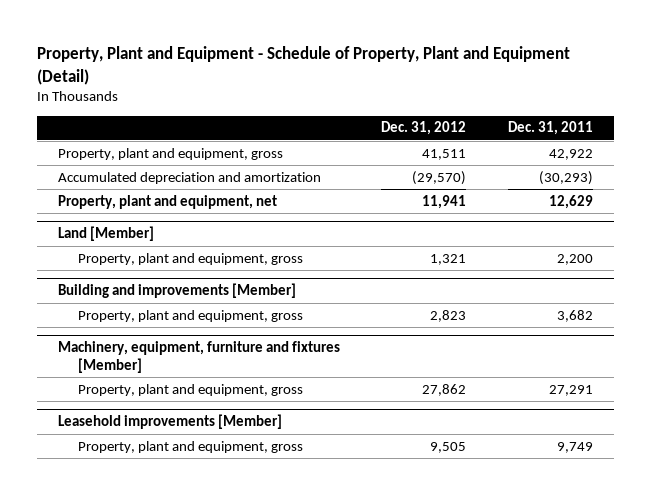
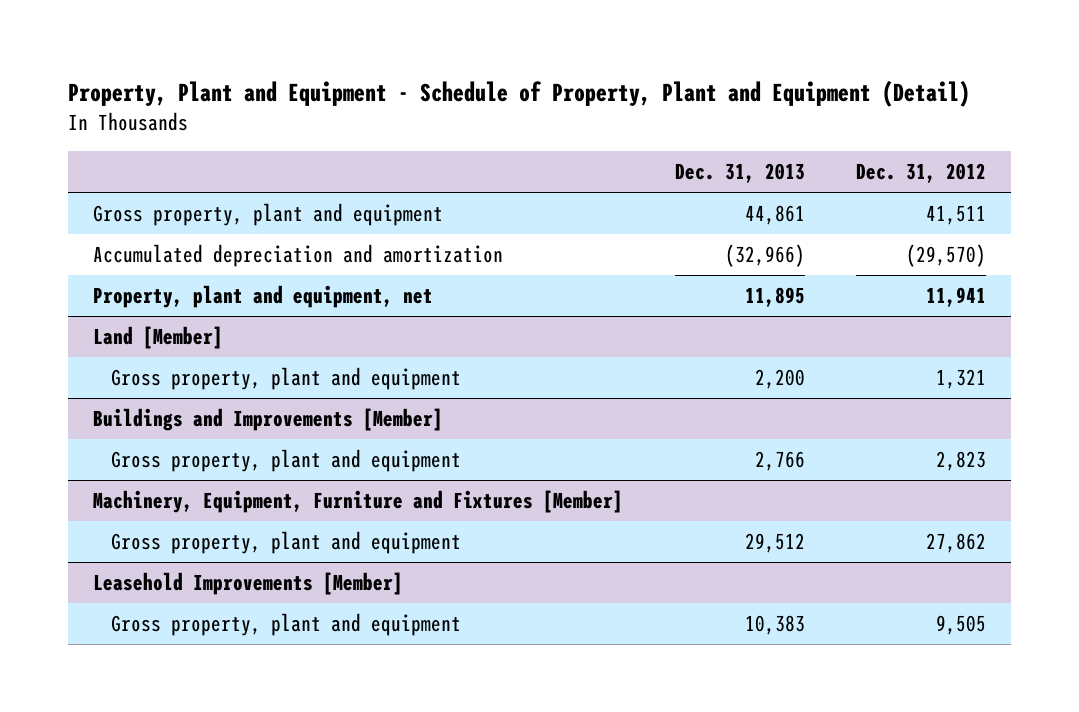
- | Dec. 31, 2012 | Dec. 31, 2011
+ | Dec. 31, 2013 | Dec. 31, 2012
- Property, plant and equipment, gross | 41,511 | 42,922
+ Gross property, plant and equipment | 44,861 | 41,511
@ Land [Member]
- Property, plant and equipment, gross | 1,321 | 2,200
- Building and improvements [Member]
- Property, plant and equipment, gross | 2,823 | 3,682
- Machinery, equipment, furniture and fixtures [Member]
- Property, plant and equipment, gross | 27,862 | 27,291
- Leasehold improvements [Member]
- Property, plant and equipment, gross | 9,505 | 9,749
@ Land [Member]
+ Gross property, plant and equipment | 2,200 | 1,321
+ Buildings and Improvements [Member]
+ Gross property, plant and equipment | 2,766 | 2,823
+ Machinery, Equipment, Furniture and Fixtures [Member]
+ Gross property, plant and equipment | 29,512 | 27,862
+ Leasehold Improvements [Member]
+ Gross property, plant and equipment | 10,383 | 9,505

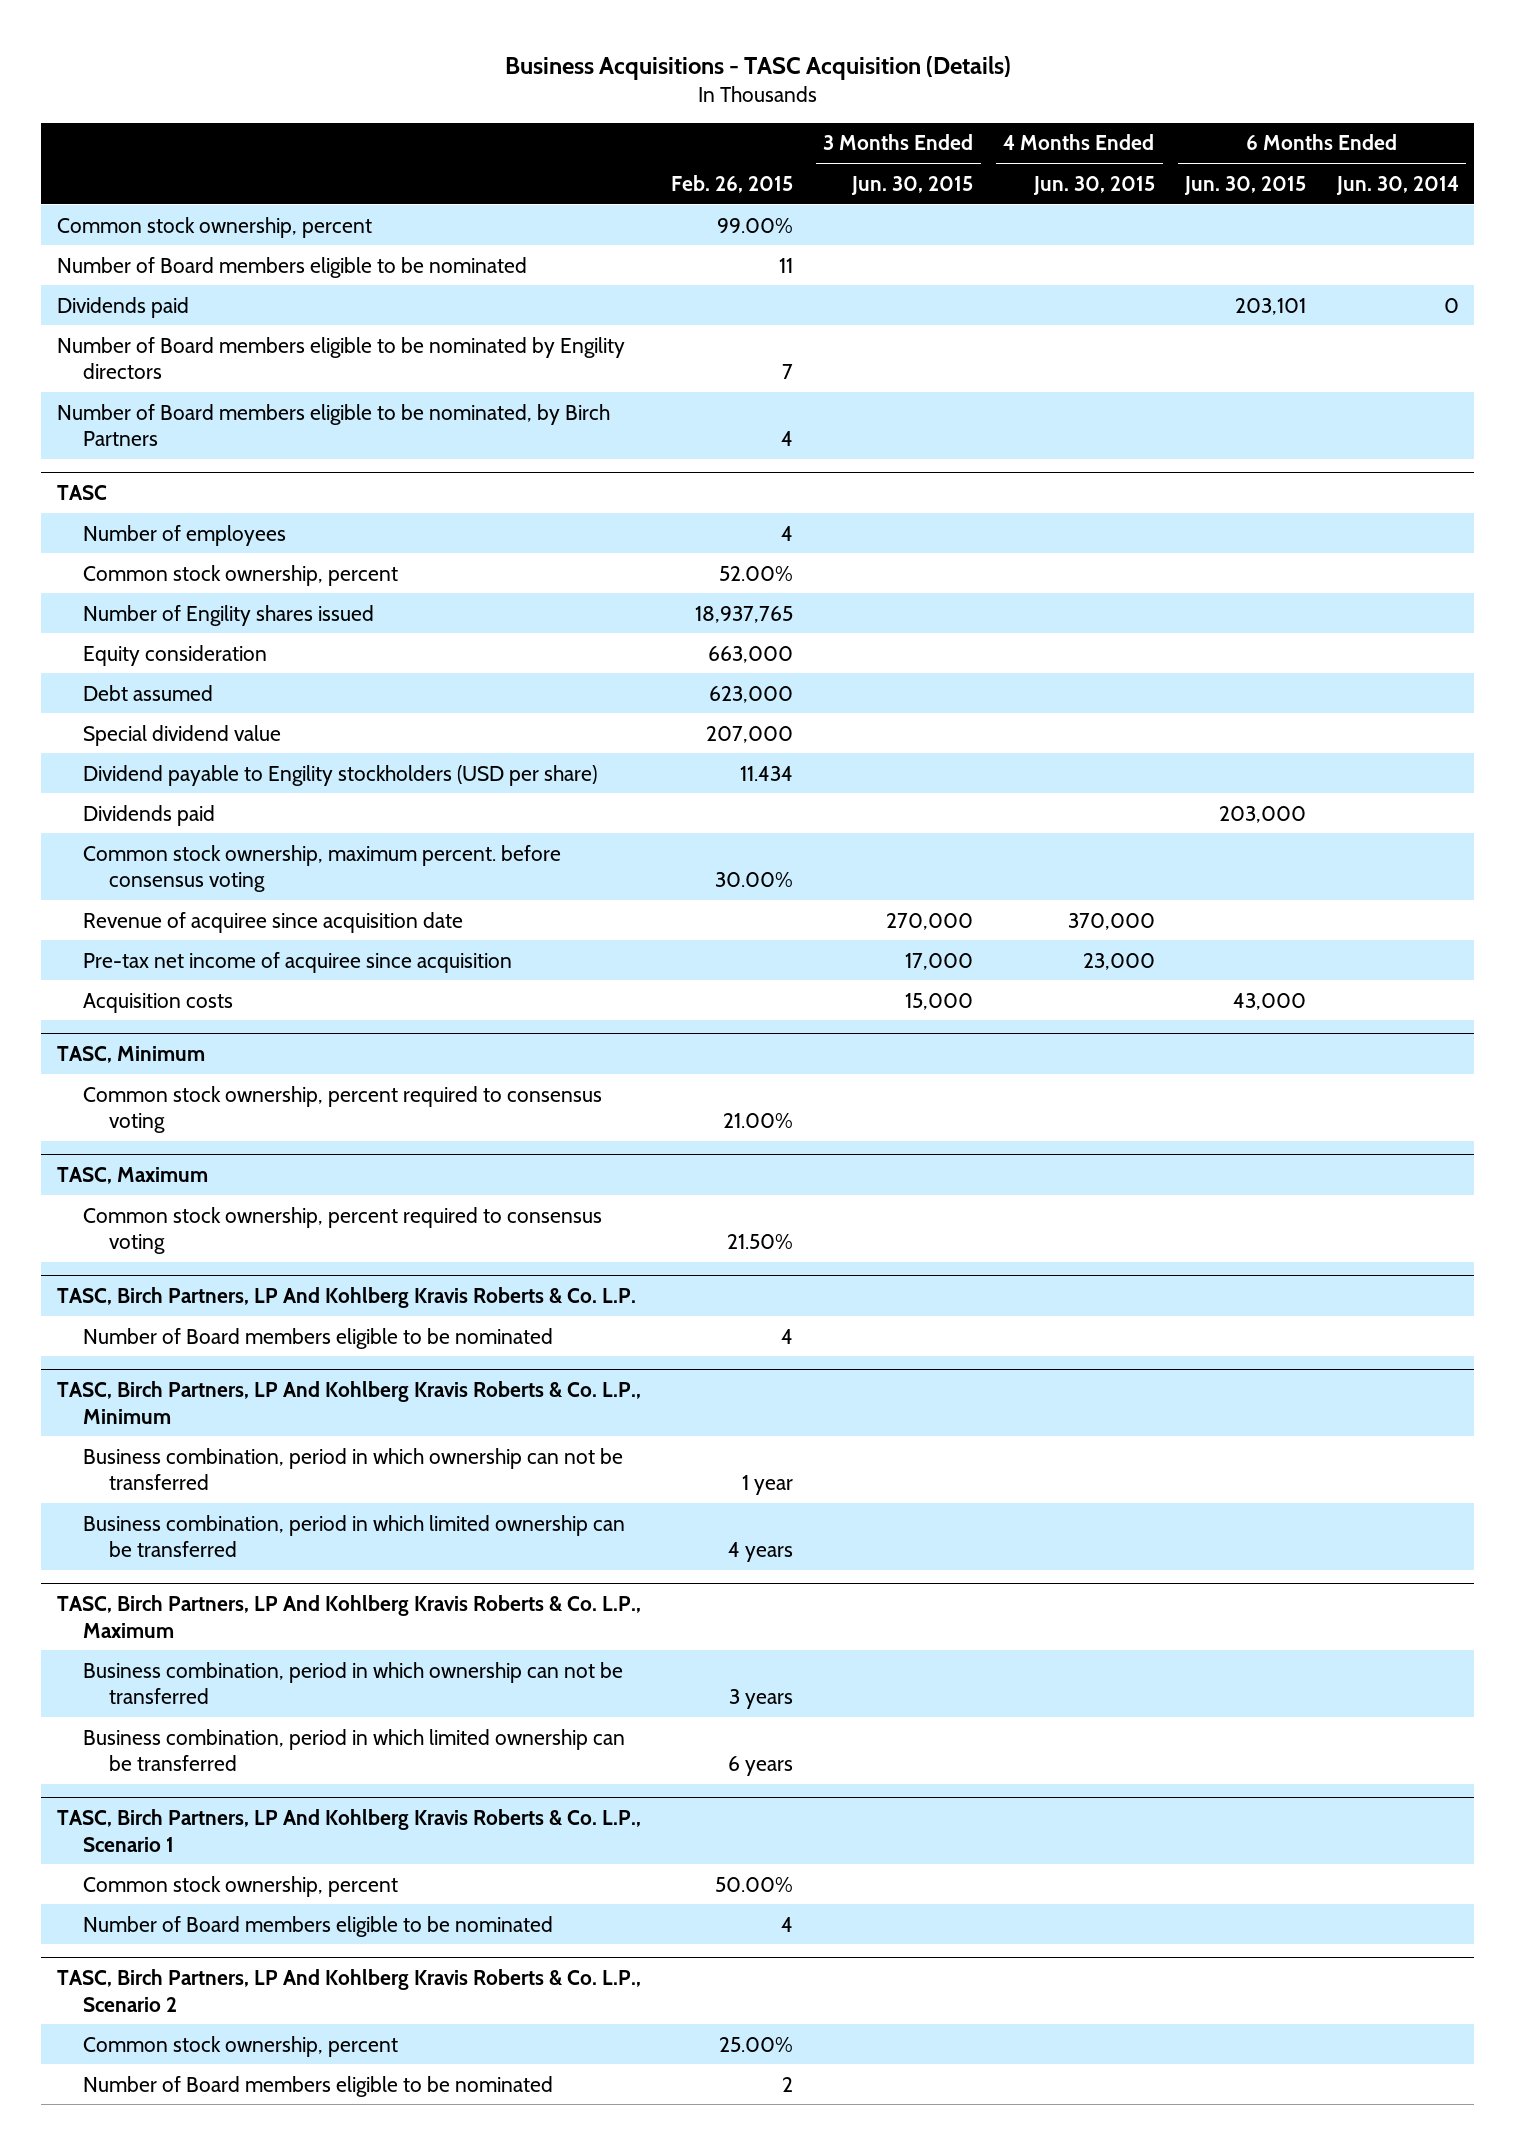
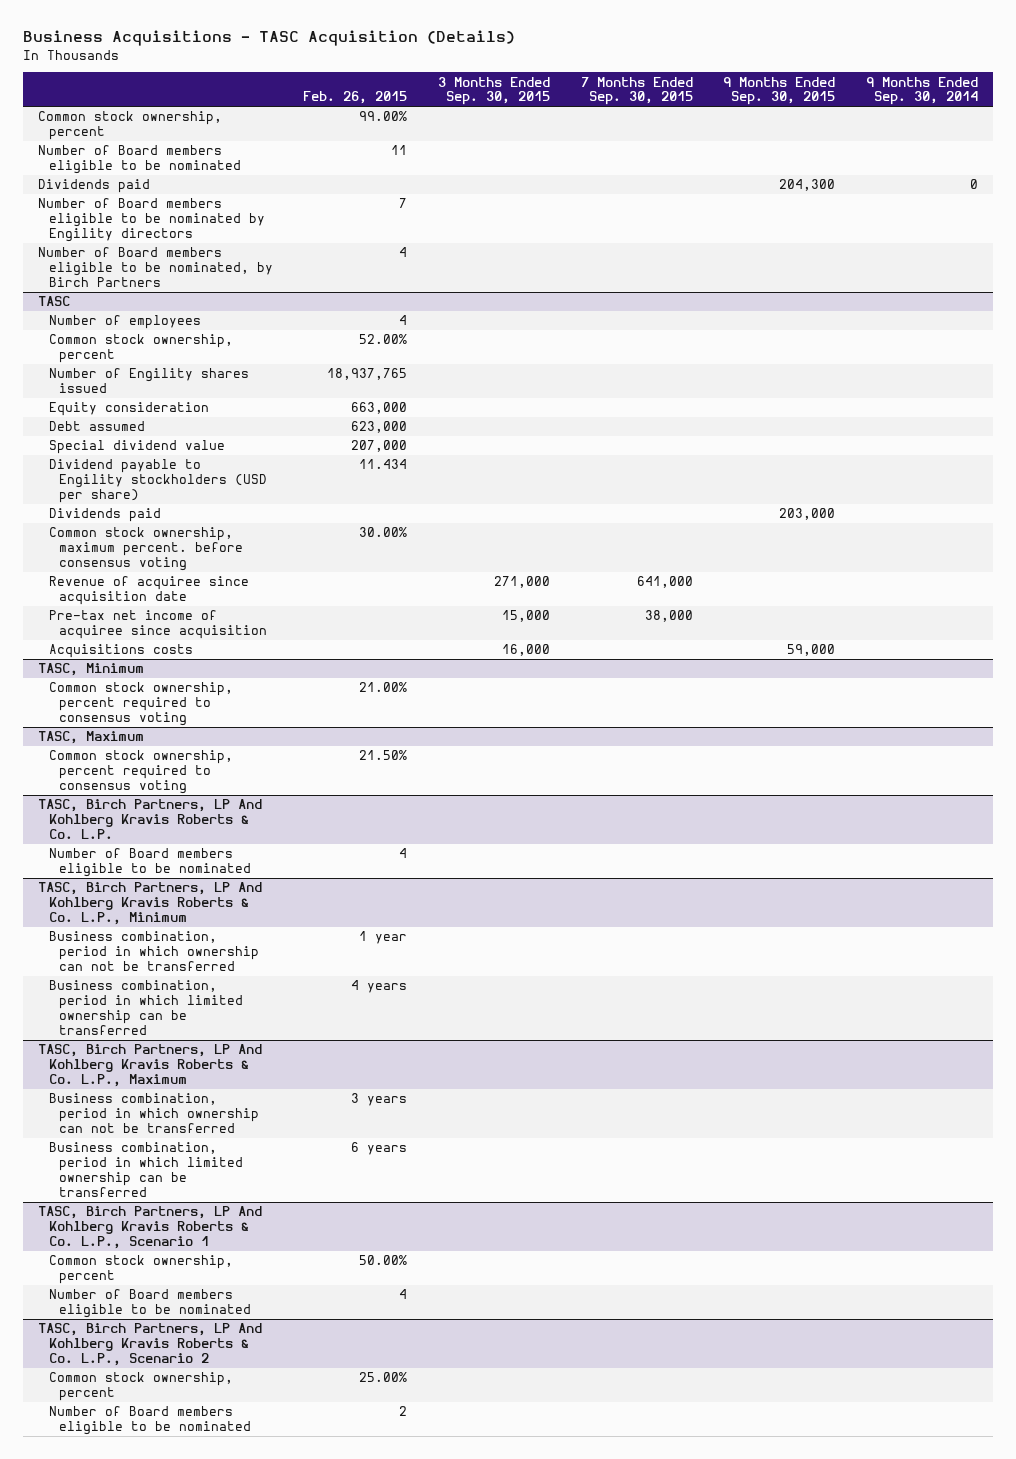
- | Feb. 26, 2015 | 3 Months Ended Jun. 30, 2015 | 4 Months Ended Jun. 30, 2015 | 6 Months Ended Jun. 30, 2015 | 6 Months Ended Jun. 30, 2014
+ | Feb. 26, 2015 | 3 Months Ended Sep. 30, 2015 | 7 Months Ended Sep. 30, 2015 | 9 Months Ended Sep. 30, 2015 | 9 Months Ended Sep. 30, 2014
@ TASC
- Acquisition costs | | 15,000 | | 43,000 |
+ Acquisitions costs | | 16,000 | | 59,000 |

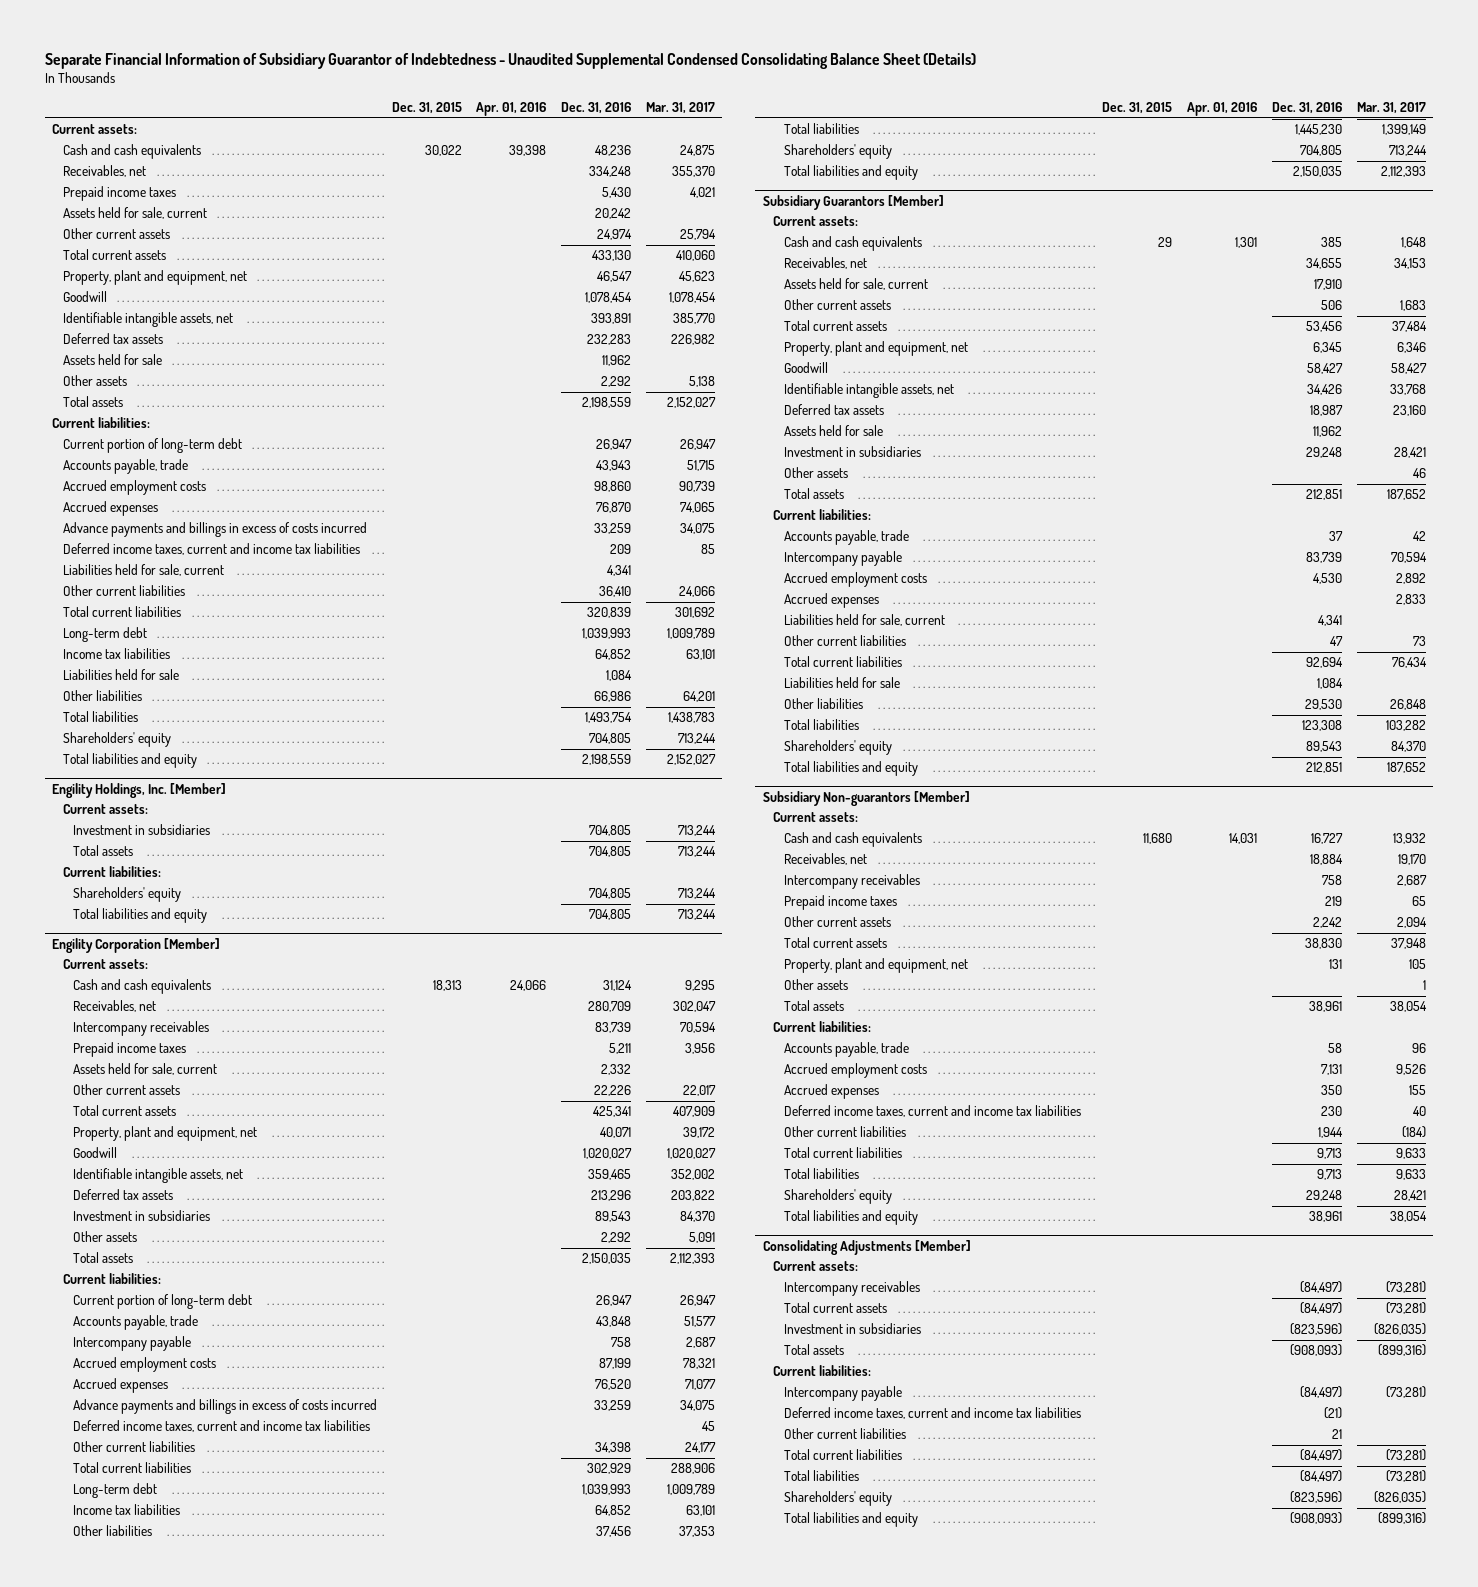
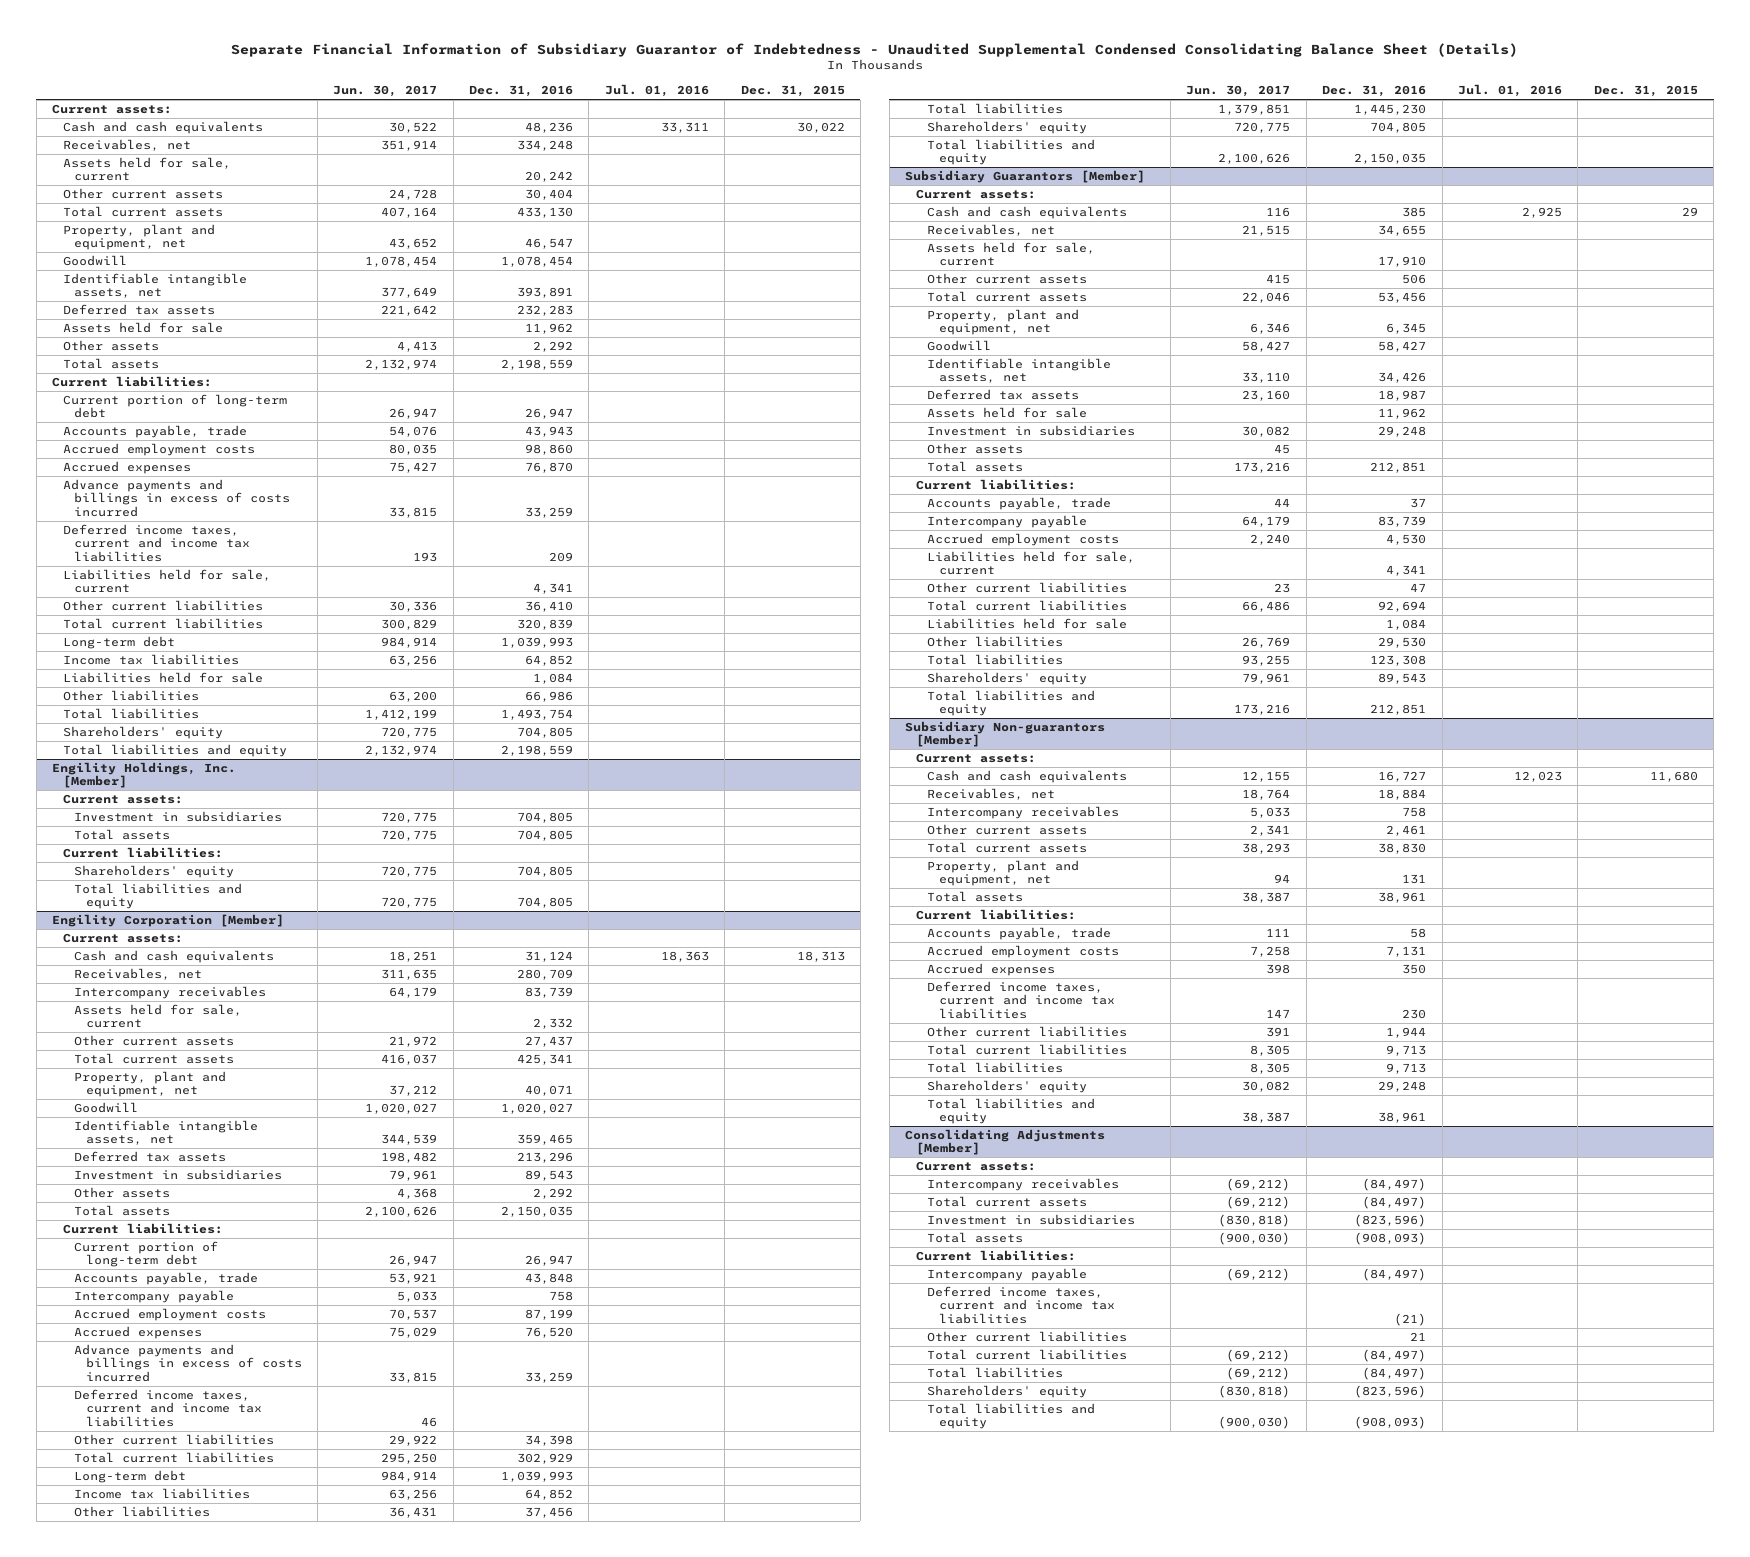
- | Dec. 31, 2015 | Apr. 01, 2016 | Dec. 31, 2016 | Mar. 31, 2017
+ | Jun. 30, 2017 | Dec. 31, 2016 | Jul. 01, 2016 | Dec. 31, 2015
- Prepaid income taxes | | | 5,430 | 4,021
- Other current assets | | | 24,974 | 25,794
+ Other current assets | 24,728 | 30,404 | |
@ Engility Corporation [Member]
- Prepaid income taxes | | | 5,211 | 3,956
- Other current assets | | | 22,226 | 22,017
+ Other current assets | 21,972 | 27,437 | |
@ Subsidiary Guarantors [Member]
- Accrued expenses | | | | 2,833
@ Subsidiary Non-guarantors [Member]
- Prepaid income taxes | | | 219 | 65
- Other current assets | | | 2,242 | 2,094
+ Other current assets | 2,341 | 2,461 | |
- Other assets | | | | 1

